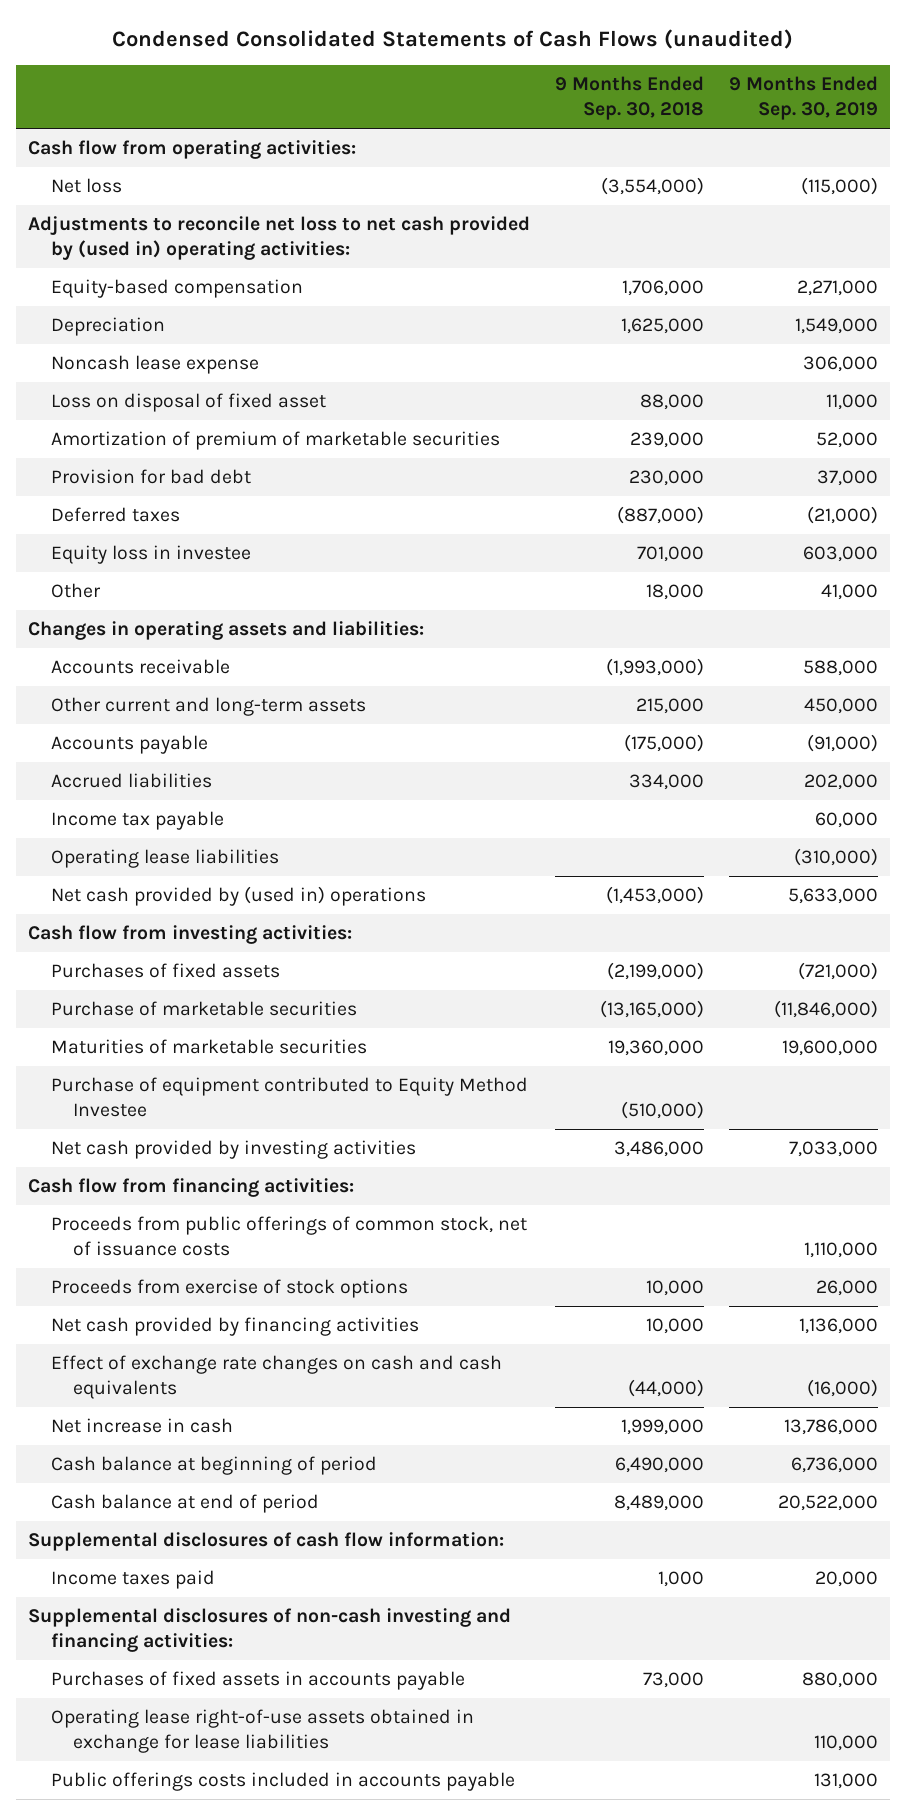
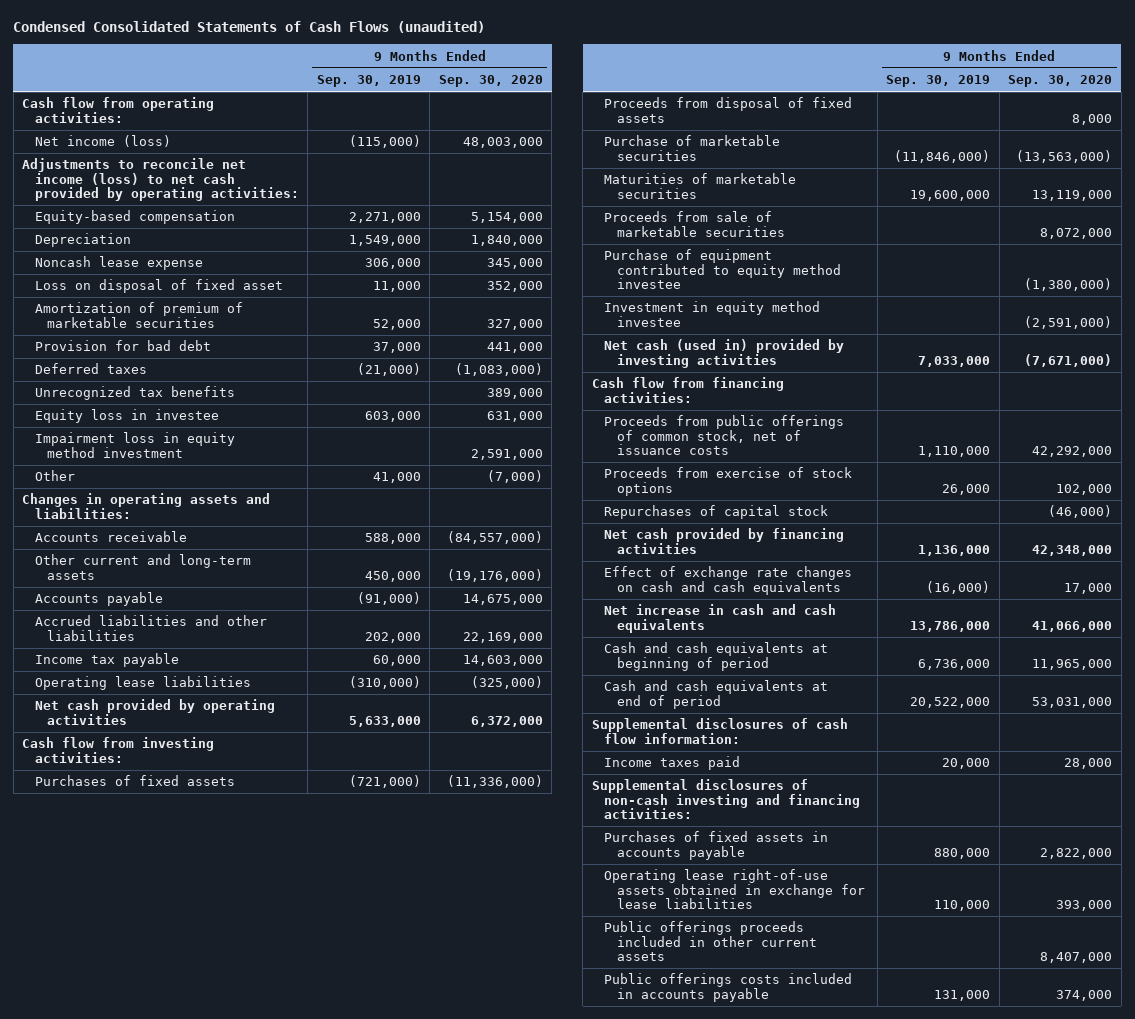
- | 9 Months Ended Sep. 30, 2018 | 9 Months Ended Sep. 30, 2019
+ | 9 Months Ended Sep. 30, 2019 | 9 Months Ended Sep. 30, 2020
- Net loss | (3,554,000) | (115,000)
- Adjustments to reconcile net loss to net cash provided by (used in) operating activities:
+ Net income (loss) | (115,000) | 48,003,000
+ Adjustments to reconcile net income (loss) to net cash provided by operating activities:
+ Unrecognized tax benefits | | 389,000
+ Impairment loss in equity method investment | | 2,591,000
- Accrued liabilities | 334,000 | 202,000
+ Accrued liabilities and other liabilities | 202,000 | 22,169,000
- Net cash provided by (used in) operations | (1,453,000) | 5,633,000
+ Net cash provided by operating activities | 5,633,000 | 6,372,000
+ Proceeds from disposal of fixed assets | | 8,000
- Purchase of equipment contributed to Equity Method Investee | (510,000) |
- Net cash provided by investing activities | 3,486,000 | 7,033,000
+ Proceeds from sale of marketable securities | | 8,072,000
+ Purchase of equipment contributed to equity method investee | | (1,380,000)
+ Investment in equity method investee | | (2,591,000)
+ Net cash (used in) provided by investing activities | 7,033,000 | (7,671,000)
+ Repurchases of capital stock | | (46,000)
- Net increase in cash | 1,999,000 | 13,786,000
- Cash balance at beginning of period | 6,490,000 | 6,736,000
- Cash balance at end of period | 8,489,000 | 20,522,000
+ Net increase in cash and cash equivalents | 13,786,000 | 41,066,000
+ Cash and cash equivalents at beginning of period | 6,736,000 | 11,965,000
+ Cash and cash equivalents at end of period | 20,522,000 | 53,031,000
+ Public offerings proceeds included in other current assets | | 8,407,000

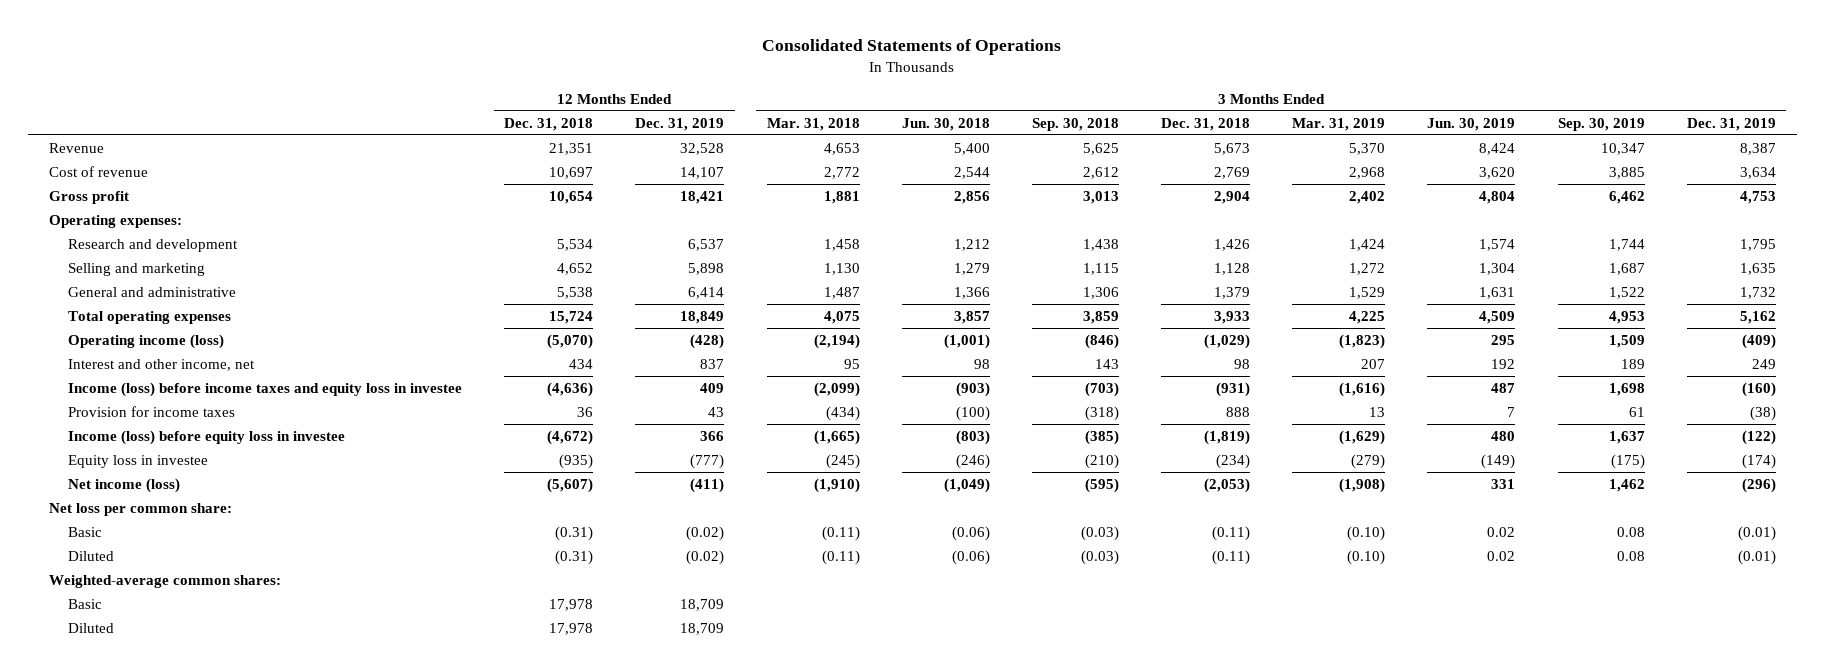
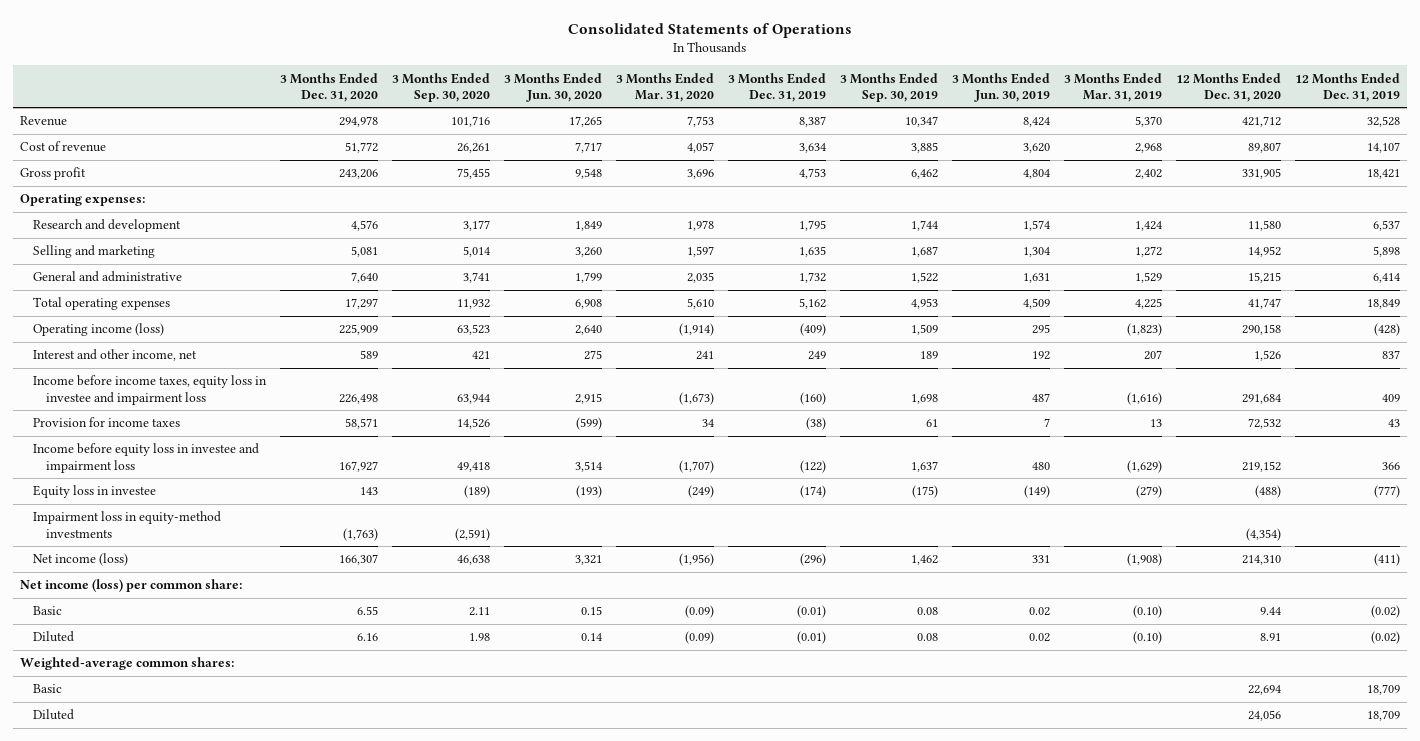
- | 12 Months Ended Dec. 31, 2018 | 12 Months Ended Dec. 31, 2019 | 3 Months Ended Mar. 31, 2018 | 3 Months Ended Jun. 30, 2018 | 3 Months Ended Sep. 30, 2018 | 3 Months Ended Dec. 31, 2018 | 3 Months Ended Mar. 31, 2019 | 3 Months Ended Jun. 30, 2019 | 3 Months Ended Sep. 30, 2019 | 3 Months Ended Dec. 31, 2019
+ | 3 Months Ended Dec. 31, 2020 | 3 Months Ended Sep. 30, 2020 | 3 Months Ended Jun. 30, 2020 | 3 Months Ended Mar. 31, 2020 | 3 Months Ended Dec. 31, 2019 | 3 Months Ended Sep. 30, 2019 | 3 Months Ended Jun. 30, 2019 | 3 Months Ended Mar. 31, 2019 | 12 Months Ended Dec. 31, 2020 | 12 Months Ended Dec. 31, 2019
- Income (loss) before income taxes and equity loss in investee | (4,636) | 409 | (2,099) | (903) | (703) | (931) | (1,616) | 487 | 1,698 | (160)
+ Income before income taxes, equity loss in investee and impairment loss | 226,498 | 63,944 | 2,915 | (1,673) | (160) | 1,698 | 487 | (1,616) | 291,684 | 409
- Income (loss) before equity loss in investee | (4,672) | 366 | (1,665) | (803) | (385) | (1,819) | (1,629) | 480 | 1,637 | (122)
+ Income before equity loss in investee and impairment loss | 167,927 | 49,418 | 3,514 | (1,707) | (122) | 1,637 | 480 | (1,629) | 219,152 | 366
+ Impairment loss in equity-method investments | (1,763) | (2,591) | | | | | | | (4,354) |
- Net loss per common share:
+ Net income (loss) per common share:

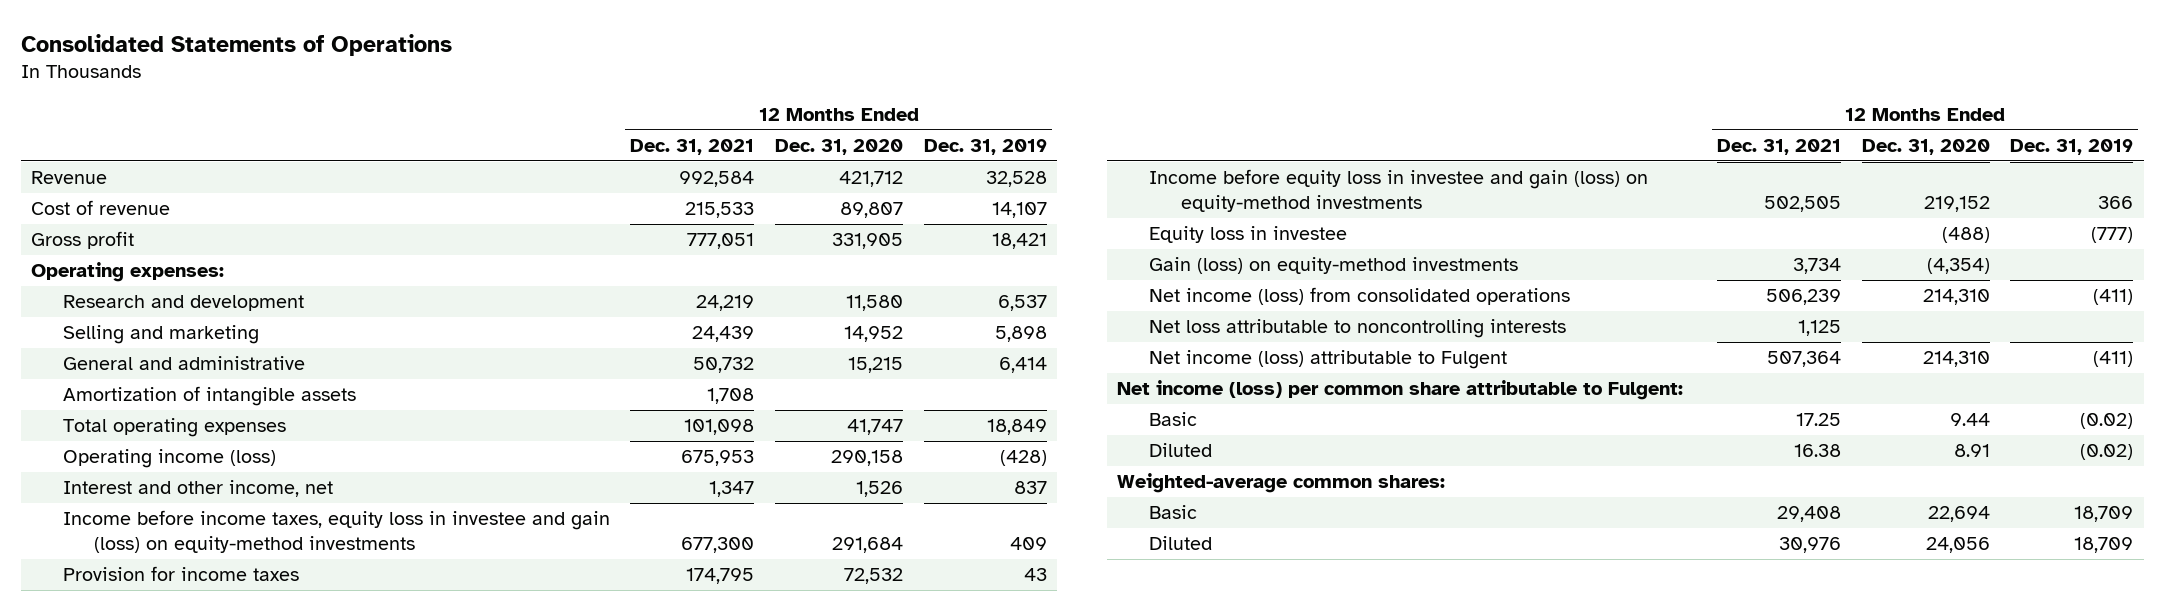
- | 3 Months Ended Dec. 31, 2020 | 3 Months Ended Sep. 30, 2020 | 3 Months Ended Jun. 30, 2020 | 3 Months Ended Mar. 31, 2020 | 3 Months Ended Dec. 31, 2019 | 3 Months Ended Sep. 30, 2019 | 3 Months Ended Jun. 30, 2019 | 3 Months Ended Mar. 31, 2019 | 12 Months Ended Dec. 31, 2020 | 12 Months Ended Dec. 31, 2019
+ | 12 Months Ended Dec. 31, 2021 | 12 Months Ended Dec. 31, 2020 | 12 Months Ended Dec. 31, 2019
+ Amortization of intangible assets | 1,708 | |
- Income before income taxes, equity loss in investee and impairment loss | 226,498 | 63,944 | 2,915 | (1,673) | (160) | 1,698 | 487 | (1,616) | 291,684 | 409
+ Income before income taxes, equity loss in investee and gain (loss) on equity-method investments | 677,300 | 291,684 | 409
- Income before equity loss in investee and impairment loss | 167,927 | 49,418 | 3,514 | (1,707) | (122) | 1,637 | 480 | (1,629) | 219,152 | 366
+ Income before equity loss in investee and gain (loss) on equity-method investments | 502,505 | 219,152 | 366
- Impairment loss in equity-method investments | (1,763) | (2,591) | | | | | | | (4,354) |
- Net income (loss) | 166,307 | 46,638 | 3,321 | (1,956) | (296) | 1,462 | 331 | (1,908) | 214,310 | (411)
- Net income (loss) per common share:
+ Gain (loss) on equity-method investments | 3,734 | (4,354) |
+ Net income (loss) from consolidated operations | 506,239 | 214,310 | (411)
+ Net loss attributable to noncontrolling interests | 1,125 | |
+ Net income (loss) attributable to Fulgent | 507,364 | 214,310 | (411)
+ Net income (loss) per common share attributable to Fulgent:

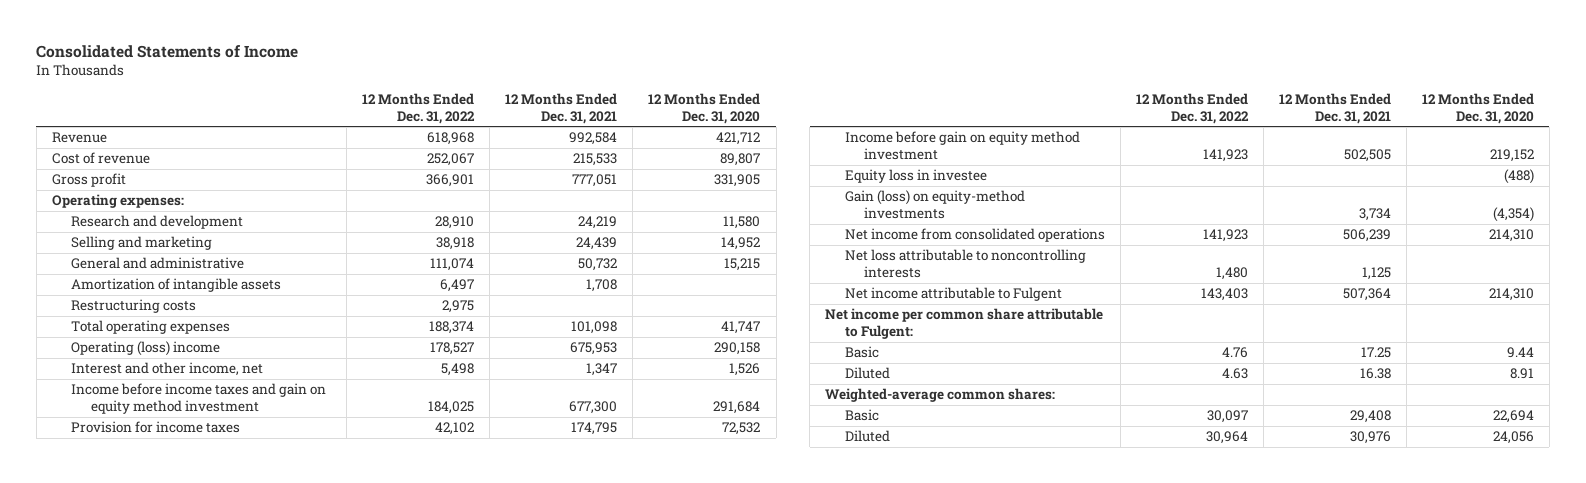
- Consolidated Statements of Operations
+ Consolidated Statements of Income
- | 12 Months Ended Dec. 31, 2021 | 12 Months Ended Dec. 31, 2020 | 12 Months Ended Dec. 31, 2019
+ | 12 Months Ended Dec. 31, 2022 | 12 Months Ended Dec. 31, 2021 | 12 Months Ended Dec. 31, 2020
+ Restructuring costs | 2,975 | |
- Operating income (loss) | 675,953 | 290,158 | (428)
+ Operating (loss) income | 178,527 | 675,953 | 290,158
- Income before income taxes, equity loss in investee and gain (loss) on equity-method investments | 677,300 | 291,684 | 409
+ Income before income taxes and gain on equity method investment | 184,025 | 677,300 | 291,684
- Income before equity loss in investee and gain (loss) on equity-method investments | 502,505 | 219,152 | 366
+ Income before gain on equity method investment | 141,923 | 502,505 | 219,152
- Net income (loss) from consolidated operations | 506,239 | 214,310 | (411)
+ Net income from consolidated operations | 141,923 | 506,239 | 214,310
- Net income (loss) attributable to Fulgent | 507,364 | 214,310 | (411)
- Net income (loss) per common share attributable to Fulgent:
+ Net income attributable to Fulgent | 143,403 | 507,364 | 214,310
+ Net income per common share attributable to Fulgent:

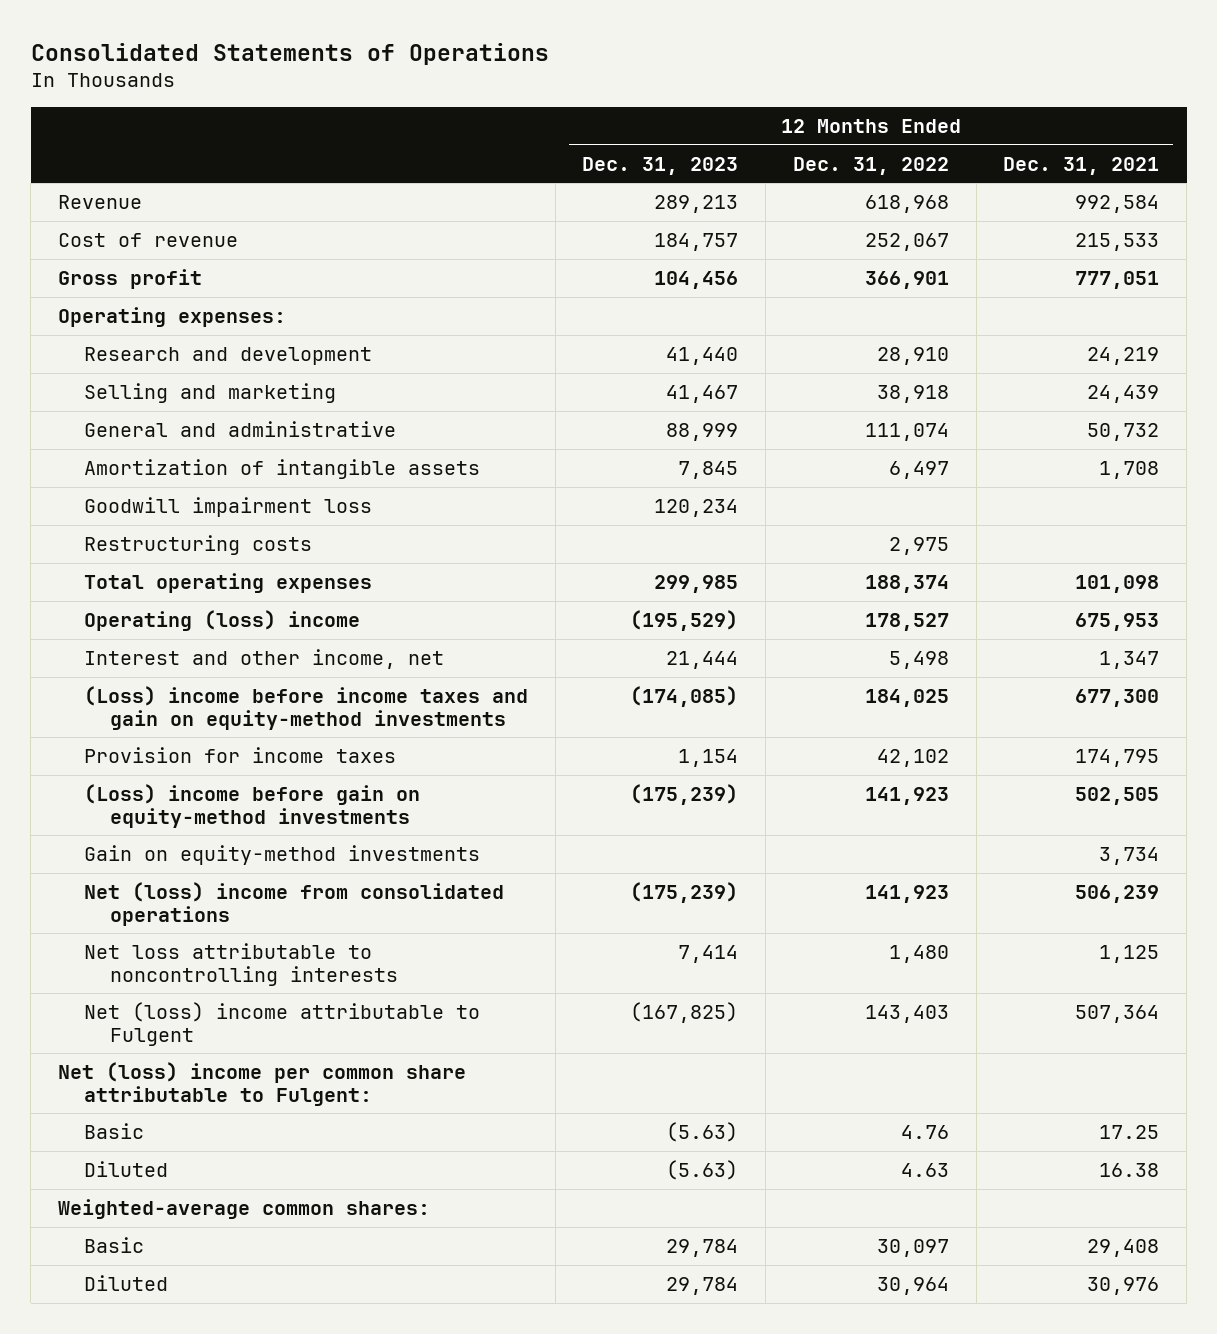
- Consolidated Statements of Income
+ Consolidated Statements of Operations
- | 12 Months Ended Dec. 31, 2022 | 12 Months Ended Dec. 31, 2021 | 12 Months Ended Dec. 31, 2020
+ | 12 Months Ended Dec. 31, 2023 | 12 Months Ended Dec. 31, 2022 | 12 Months Ended Dec. 31, 2021
+ Goodwill impairment loss | 120,234 | |
- Income before income taxes and gain on equity method investment | 184,025 | 677,300 | 291,684
+ (Loss) income before income taxes and gain on equity-method investments | (174,085) | 184,025 | 677,300
- Income before gain on equity method investment | 141,923 | 502,505 | 219,152
- Equity loss in investee | | | (488)
- Gain (loss) on equity-method investments | | 3,734 | (4,354)
- Net income from consolidated operations | 141,923 | 506,239 | 214,310
+ (Loss) income before gain on equity-method investments | (175,239) | 141,923 | 502,505
+ Gain on equity-method investments | | | 3,734
+ Net (loss) income from consolidated operations | (175,239) | 141,923 | 506,239
- Net income attributable to Fulgent | 143,403 | 507,364 | 214,310
- Net income per common share attributable to Fulgent:
+ Net (loss) income attributable to Fulgent | (167,825) | 143,403 | 507,364
+ Net (loss) income per common share attributable to Fulgent:

